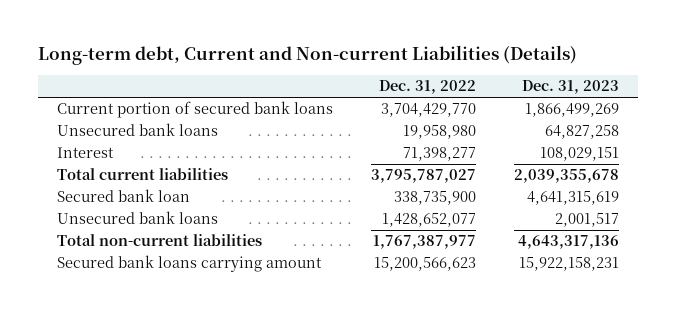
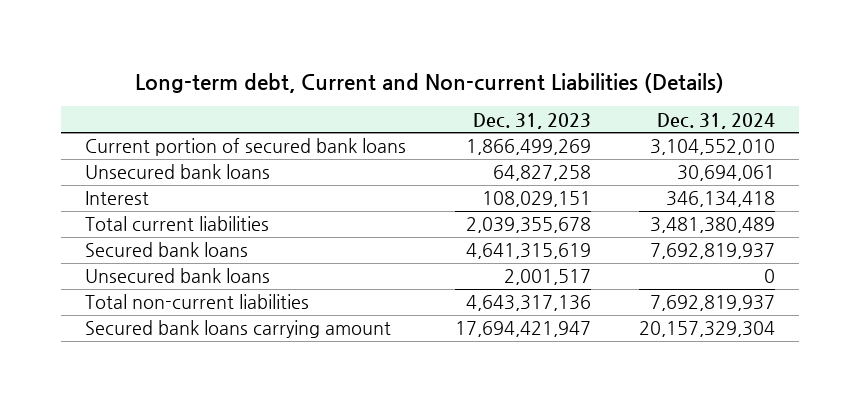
- | Dec. 31, 2022 | Dec. 31, 2023
+ | Dec. 31, 2023 | Dec. 31, 2024
- Secured bank loan | 338,735,900 | 4,641,315,619
+ Secured bank loans | 4,641,315,619 | 7,692,819,937
- Secured bank loans carrying amount | 15,200,566,623 | 15,922,158,231
+ Secured bank loans carrying amount | 17,694,421,947 | 20,157,329,304

